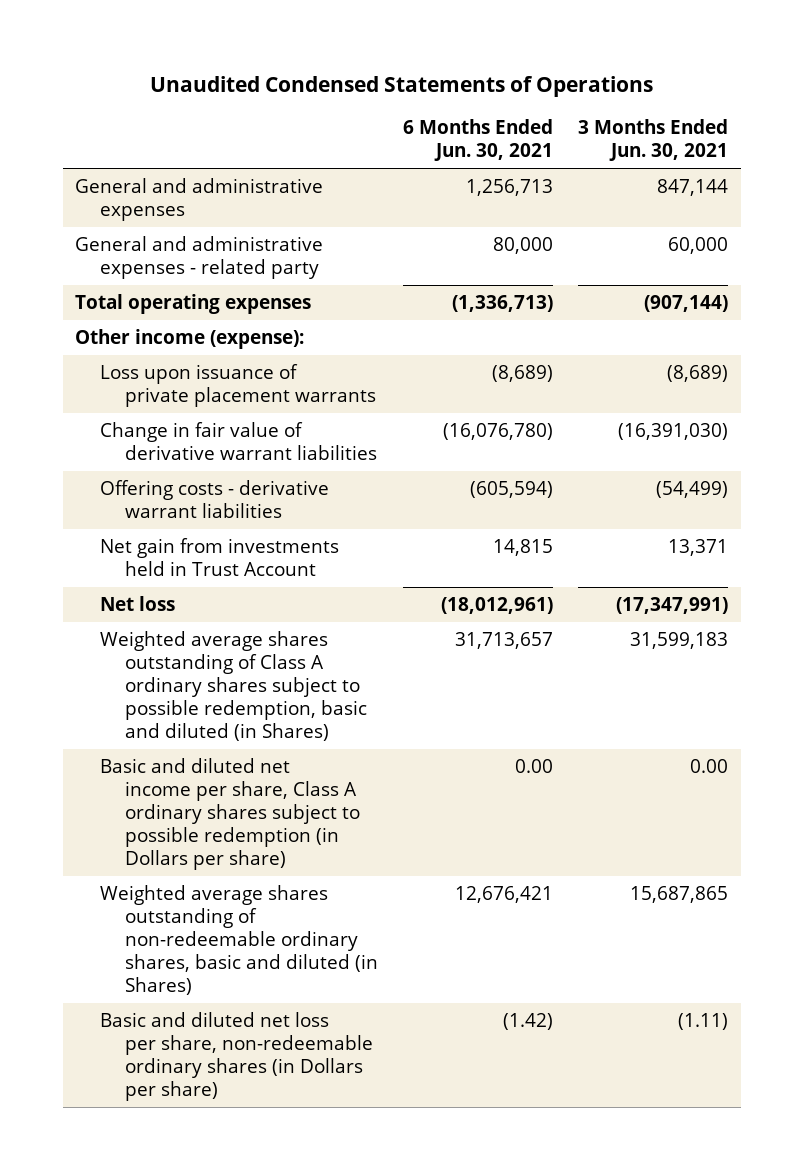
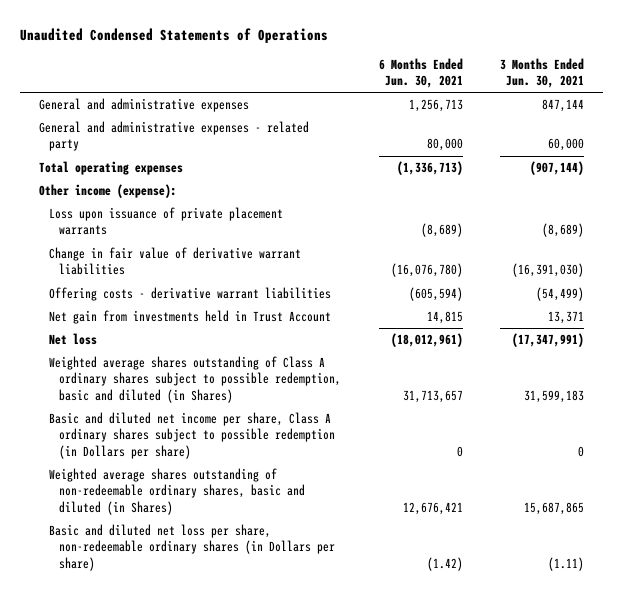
- Basic and diluted net income per share, Class A ordinary shares subject to possible redemption (in Dollars per share) | 0.00 | 0.00
+ Basic and diluted net income per share, Class A ordinary shares subject to possible redemption (in Dollars per share) | 0 | 0

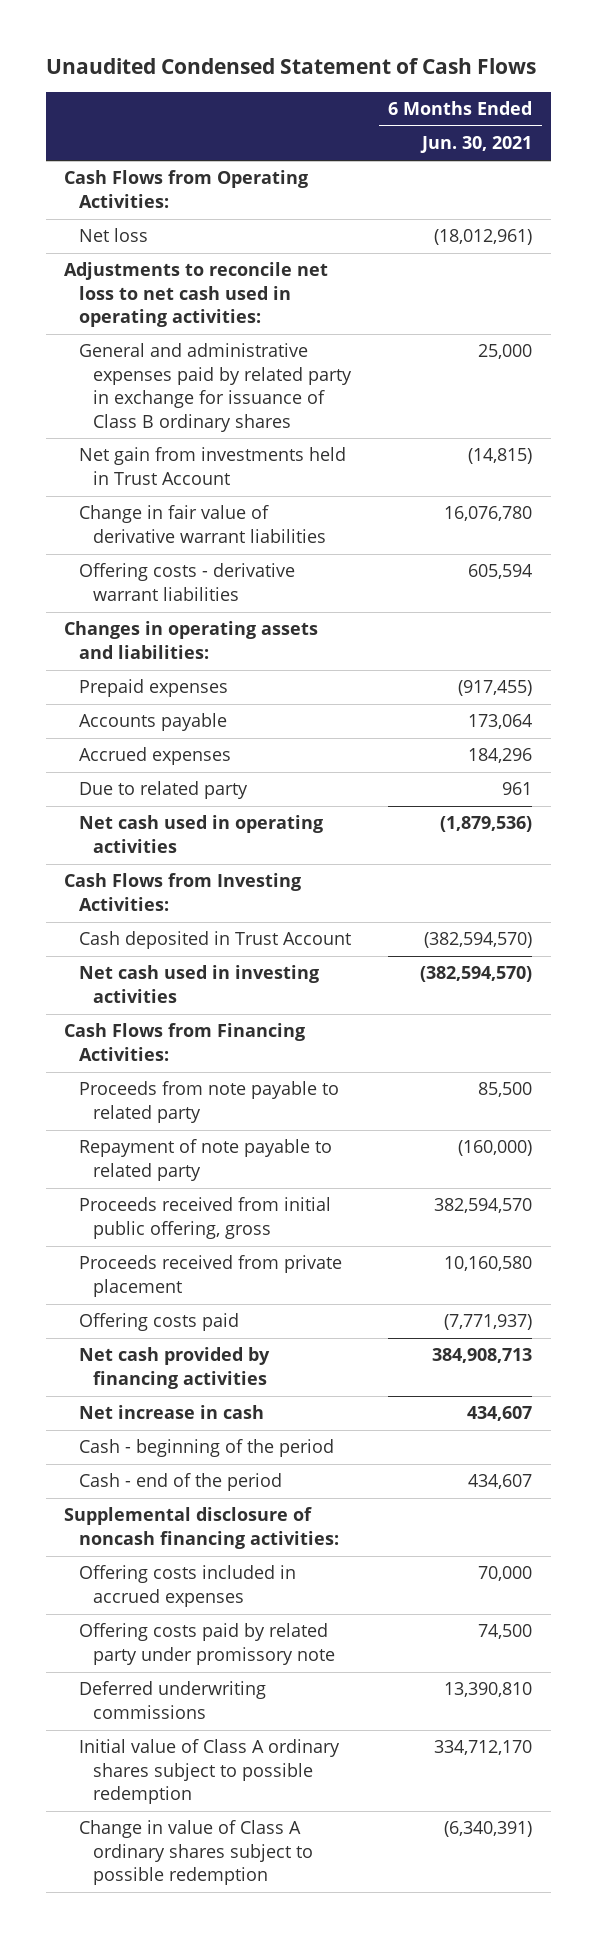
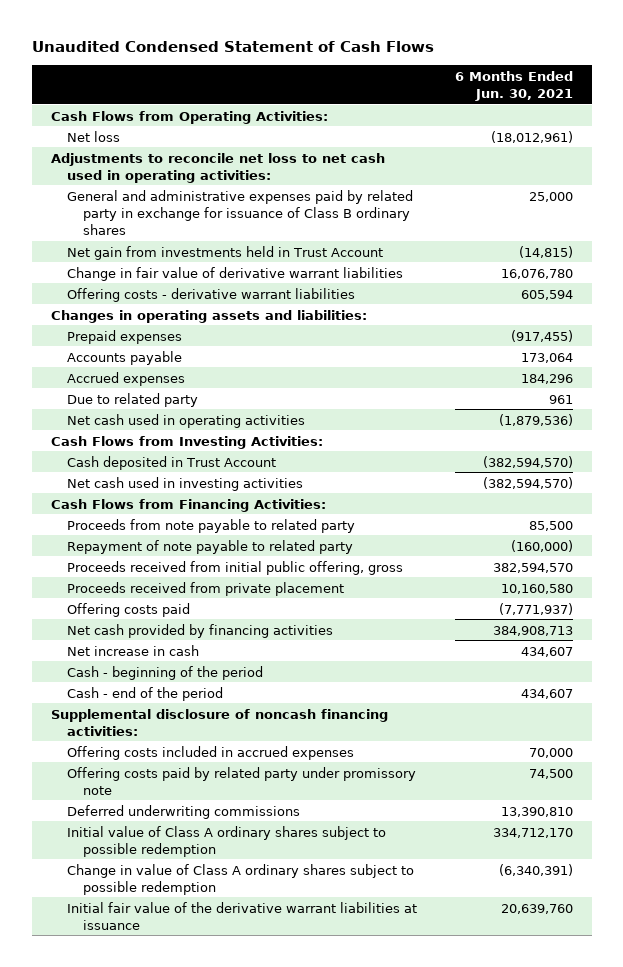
+ Initial fair value of the derivative warrant liabilities at issuance | 20,639,760

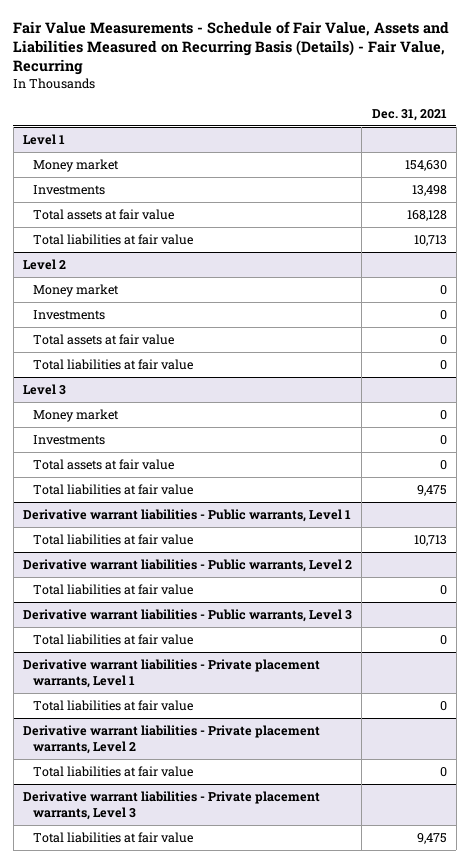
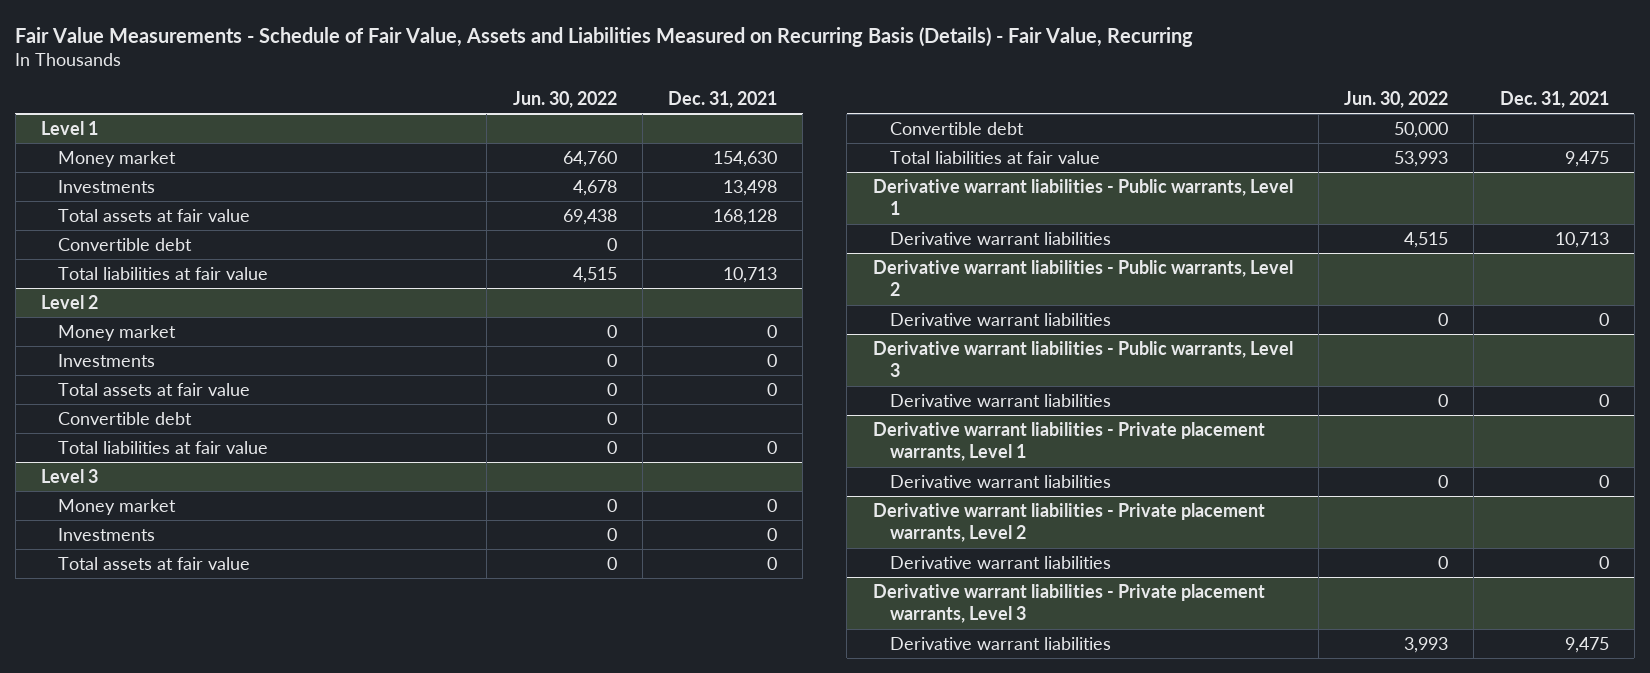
- | Dec. 31, 2021
+ | Jun. 30, 2022 | Dec. 31, 2021
@ Level 1
+ Convertible debt | 0 |
@ Level 2
+ Convertible debt | 0 |
@ Level 3
+ Convertible debt | 50,000 |
@ Derivative warrant liabilities - Public warrants, Level 1
- Total liabilities at fair value | 10,713
+ Derivative warrant liabilities | 4,515 | 10,713
@ Derivative warrant liabilities - Public warrants, Level 2
- Total liabilities at fair value | 0
+ Derivative warrant liabilities | 0 | 0
@ Derivative warrant liabilities - Public warrants, Level 3
- Total liabilities at fair value | 0
+ Derivative warrant liabilities | 0 | 0
@ Derivative warrant liabilities - Private placement warrants, Level 1
- Total liabilities at fair value | 0
+ Derivative warrant liabilities | 0 | 0
@ Derivative warrant liabilities - Private placement warrants, Level 2
- Total liabilities at fair value | 0
+ Derivative warrant liabilities | 0 | 0
@ Derivative warrant liabilities - Private placement warrants, Level 3
- Total liabilities at fair value | 9,475
+ Derivative warrant liabilities | 3,993 | 9,475

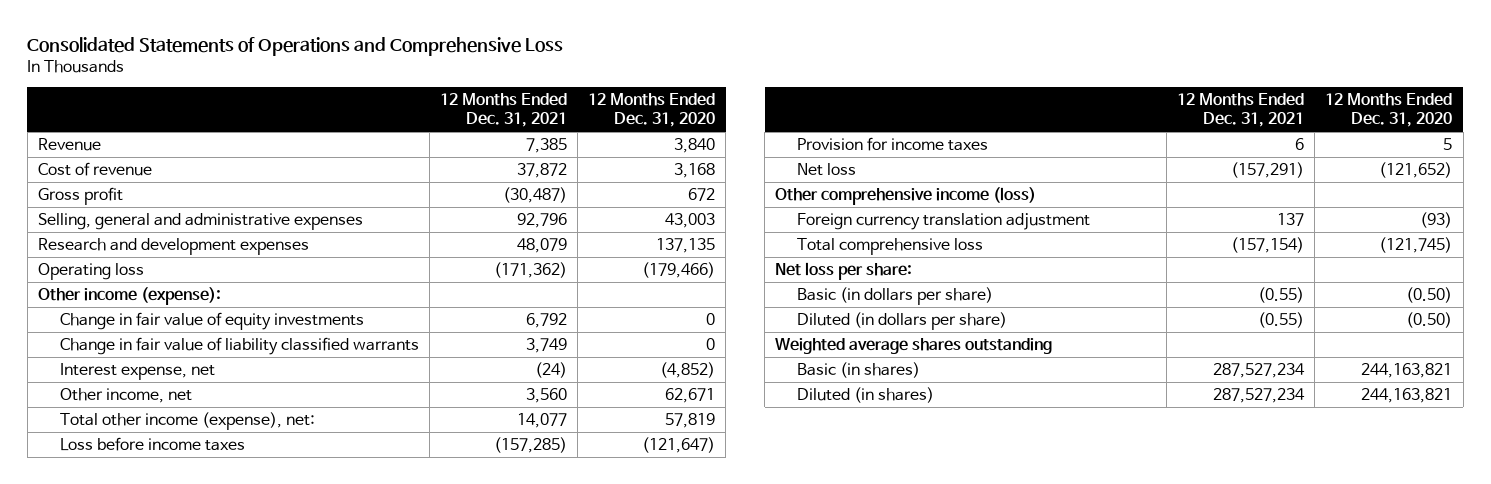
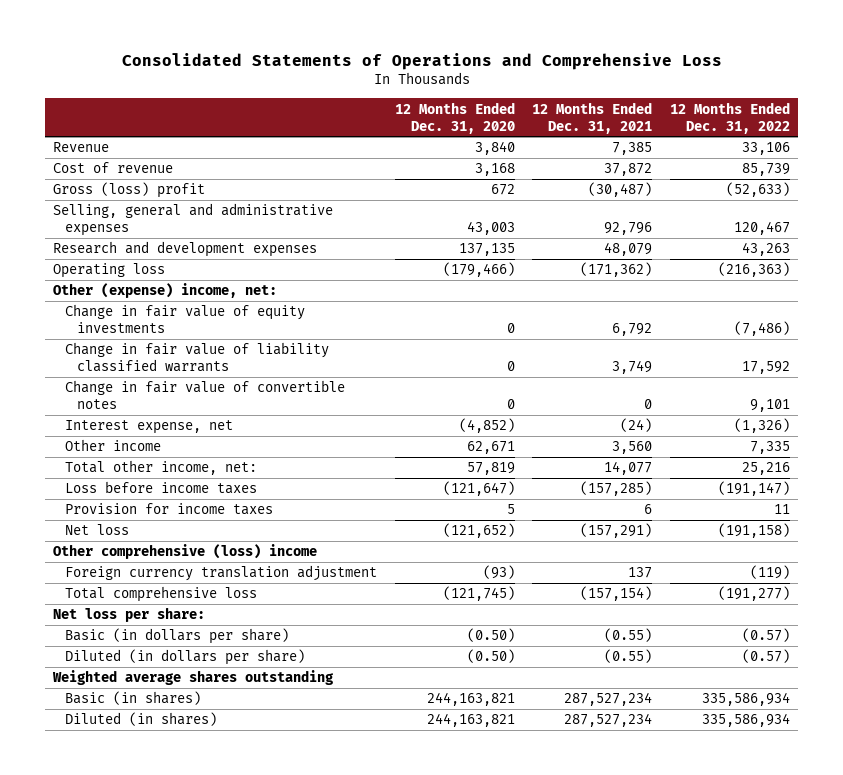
- | 12 Months Ended Dec. 31, 2021 | 12 Months Ended Dec. 31, 2020
+ | 12 Months Ended Dec. 31, 2020 | 12 Months Ended Dec. 31, 2021 | 12 Months Ended Dec. 31, 2022
- Gross profit | (30,487) | 672
+ Gross (loss) profit | 672 | (30,487) | (52,633)
- Other income (expense):
+ Other (expense) income, net:
+ Change in fair value of convertible notes | 0 | 0 | 9,101
- Other income, net | 3,560 | 62,671
- Total other income (expense), net: | 14,077 | 57,819
+ Other income | 62,671 | 3,560 | 7,335
+ Total other income, net: | 57,819 | 14,077 | 25,216
- Other comprehensive income (loss)
+ Other comprehensive (loss) income

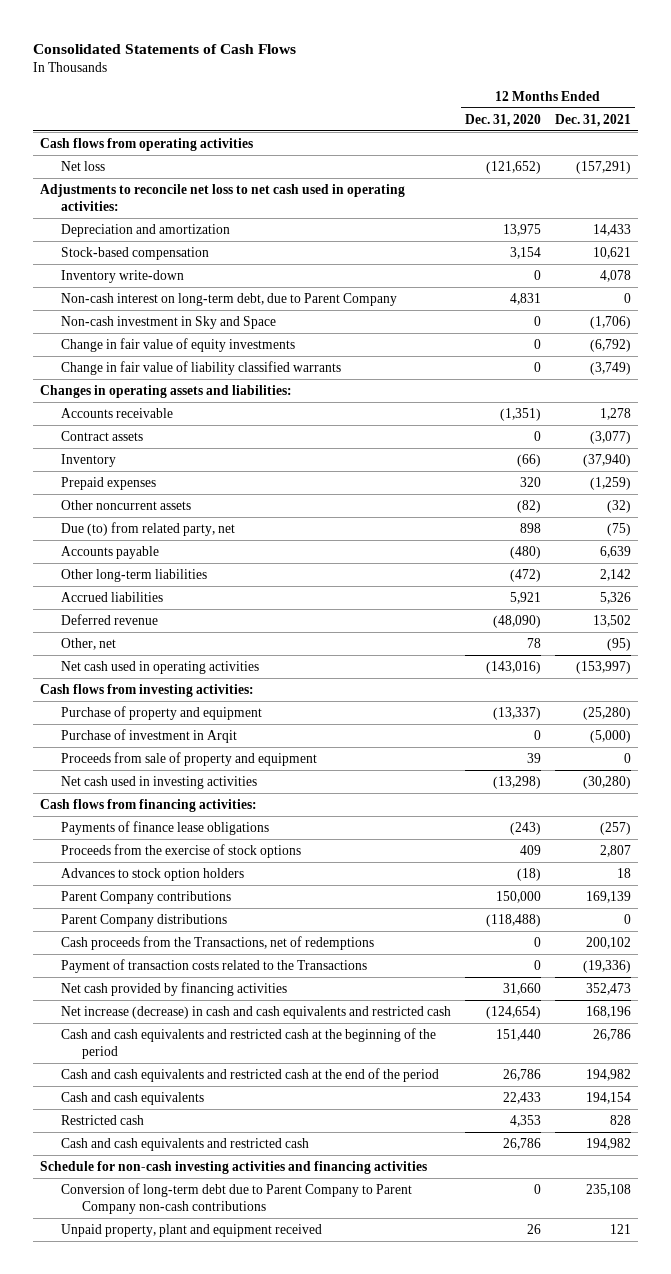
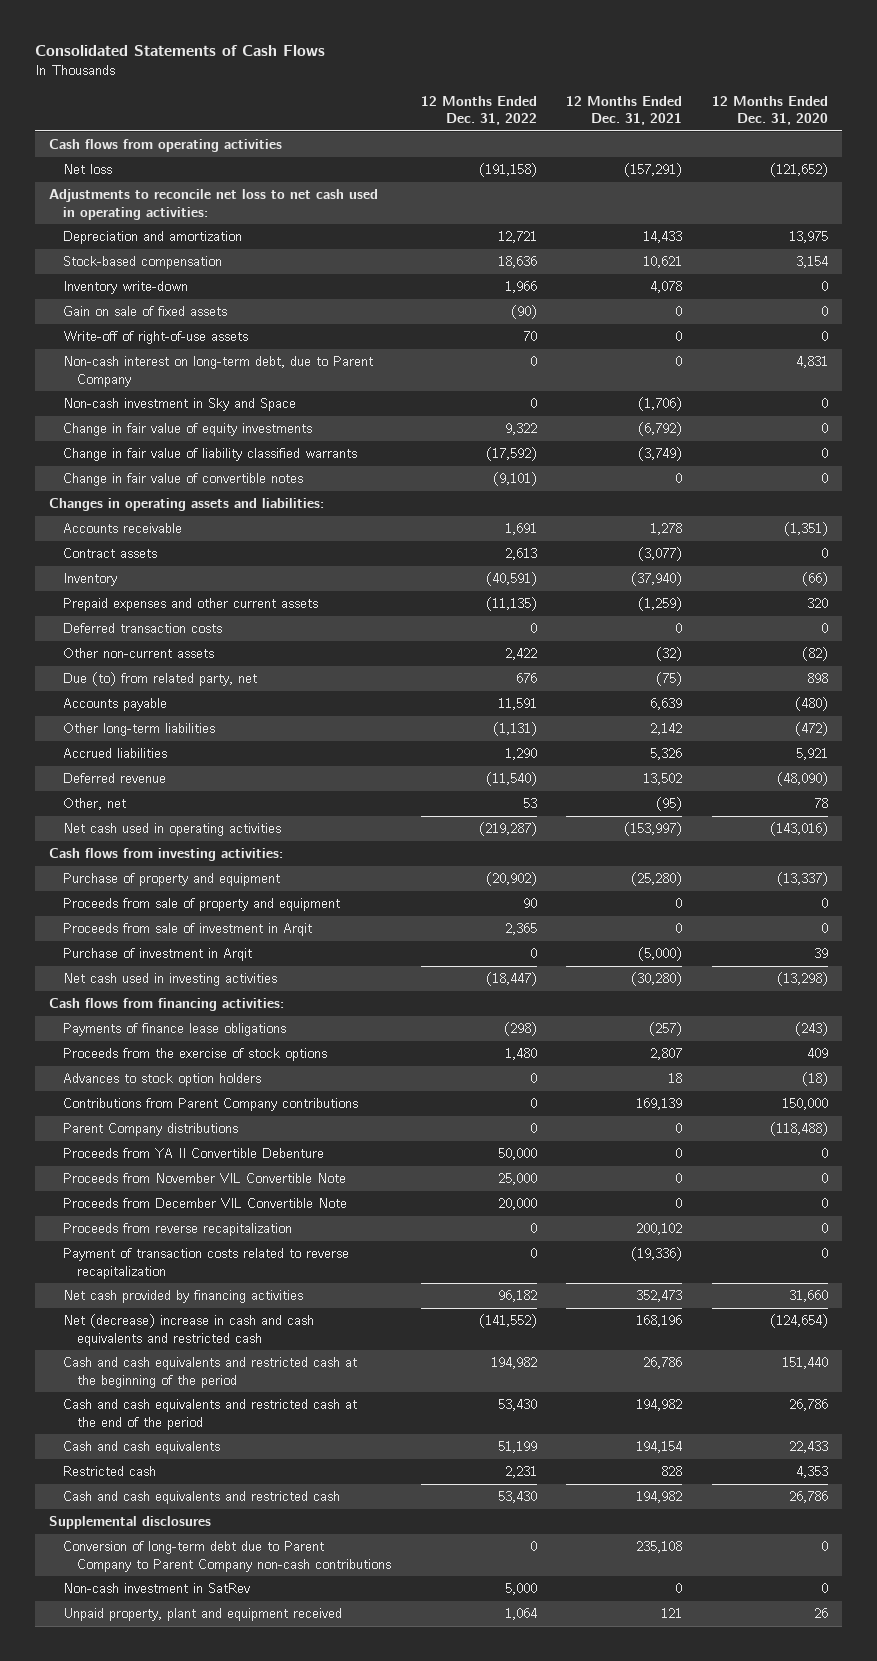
- | 12 Months Ended Dec. 31, 2020 | 12 Months Ended Dec. 31, 2021
+ | 12 Months Ended Dec. 31, 2022 | 12 Months Ended Dec. 31, 2021 | 12 Months Ended Dec. 31, 2020
+ Gain on sale of fixed assets | (90) | 0 | 0
+ Write-off of right-of-use assets | 70 | 0 | 0
+ Change in fair value of convertible notes | (9,101) | 0 | 0
- Prepaid expenses | 320 | (1,259)
- Other noncurrent assets | (82) | (32)
+ Prepaid expenses and other current assets | (11,135) | (1,259) | 320
+ Deferred transaction costs | 0 | 0 | 0
+ Other non-current assets | 2,422 | (32) | (82)
- Purchase of investment in Arqit | 0 | (5,000)
- Proceeds from sale of property and equipment | 39 | 0
+ Proceeds from sale of property and equipment | 90 | 0 | 0
+ Proceeds from sale of investment in Arqit | 2,365 | 0 | 0
+ Purchase of investment in Arqit | 0 | (5,000) | 39
- Parent Company contributions | 150,000 | 169,139
+ Contributions from Parent Company contributions | 0 | 169,139 | 150,000
- Cash proceeds from the Transactions, net of redemptions | 0 | 200,102
- Payment of transaction costs related to the Transactions | 0 | (19,336)
+ Proceeds from YA II Convertible Debenture | 50,000 | 0 | 0
+ Proceeds from November VIL Convertible Note | 25,000 | 0 | 0
+ Proceeds from December VIL Convertible Note | 20,000 | 0 | 0
+ Proceeds from reverse recapitalization | 0 | 200,102 | 0
+ Payment of transaction costs related to reverse recapitalization | 0 | (19,336) | 0
- Net increase (decrease) in cash and cash equivalents and restricted cash | (124,654) | 168,196
+ Net (decrease) increase in cash and cash equivalents and restricted cash | (141,552) | 168,196 | (124,654)
- Schedule for non-cash investing activities and financing activities
+ Supplemental disclosures
+ Non-cash investment in SatRev | 5,000 | 0 | 0

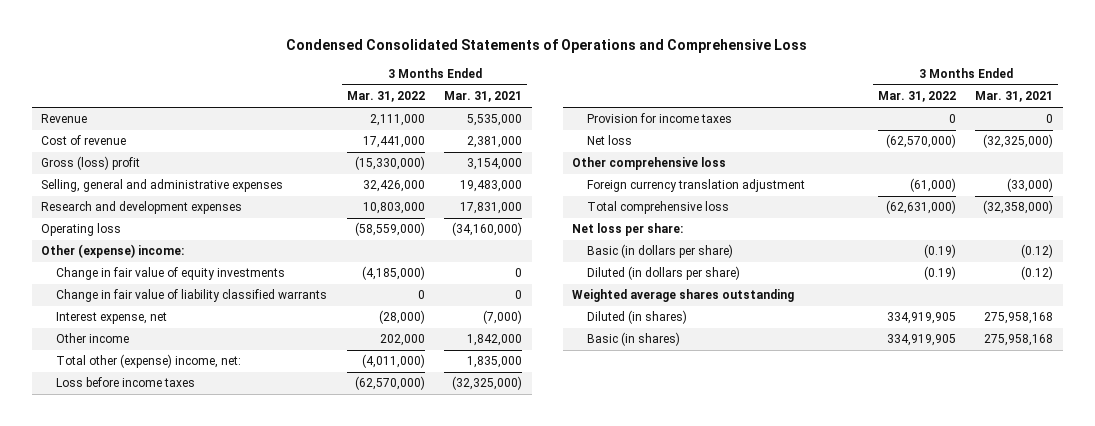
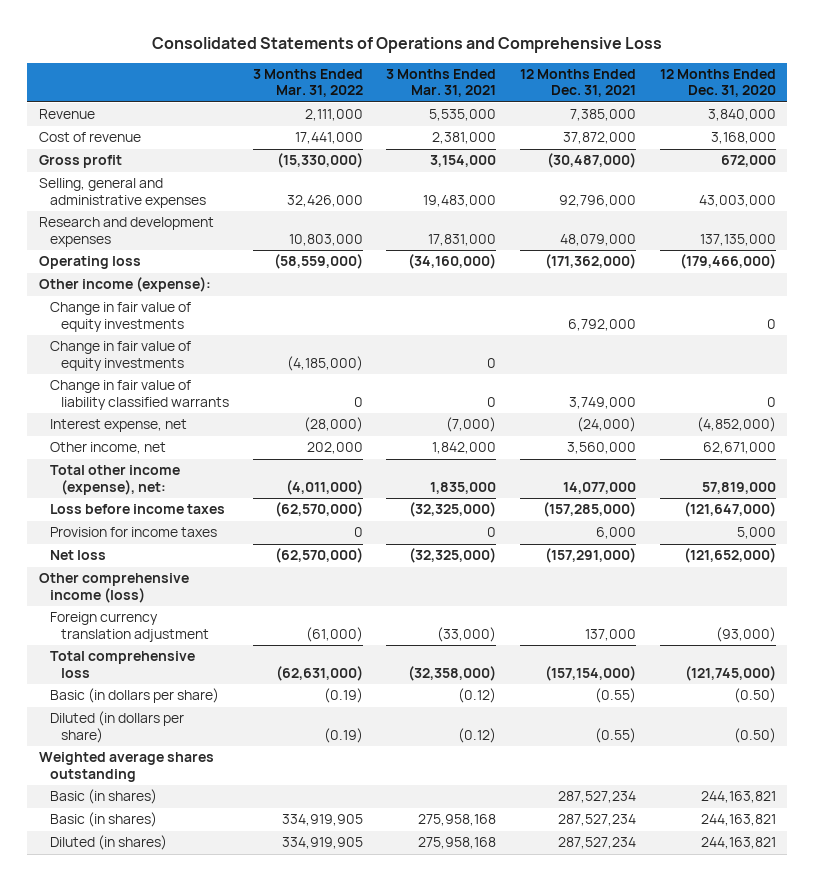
- Condensed Consolidated Statements of Operations and Comprehensive Loss
+ Consolidated Statements of Operations and Comprehensive Loss
- | 3 Months Ended Mar. 31, 2022 | 3 Months Ended Mar. 31, 2021
+ | 3 Months Ended Mar. 31, 2022 | 3 Months Ended Mar. 31, 2021 | 12 Months Ended Dec. 31, 2021 | 12 Months Ended Dec. 31, 2020
- Gross (loss) profit | (15,330,000) | 3,154,000
+ Gross profit | (15,330,000) | 3,154,000 | (30,487,000) | 672,000
- Other (expense) income:
+ Other income (expense):
+ Change in fair value of equity investments | | | 6,792,000 | 0
- Other income | 202,000 | 1,842,000
- Total other (expense) income, net: | (4,011,000) | 1,835,000
+ Other income, net | 202,000 | 1,842,000 | 3,560,000 | 62,671,000
+ Total other income (expense), net: | (4,011,000) | 1,835,000 | 14,077,000 | 57,819,000
- Other comprehensive loss
+ Other comprehensive income (loss)
- Net loss per share:
+ Basic (in shares) | | | 287,527,234 | 244,163,821
moved down: Diluted (in shares) | 334,919,905 | 275,958,168 | 287,527,234 | 244,163,821

